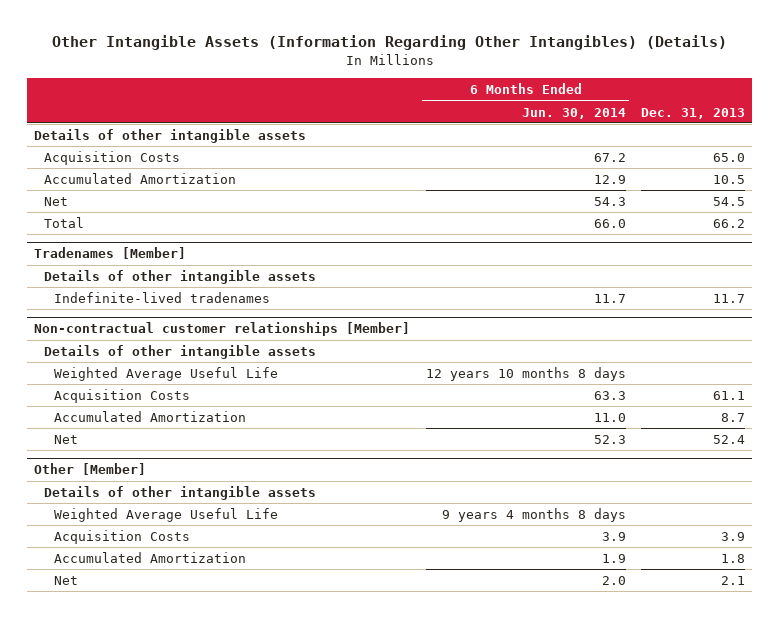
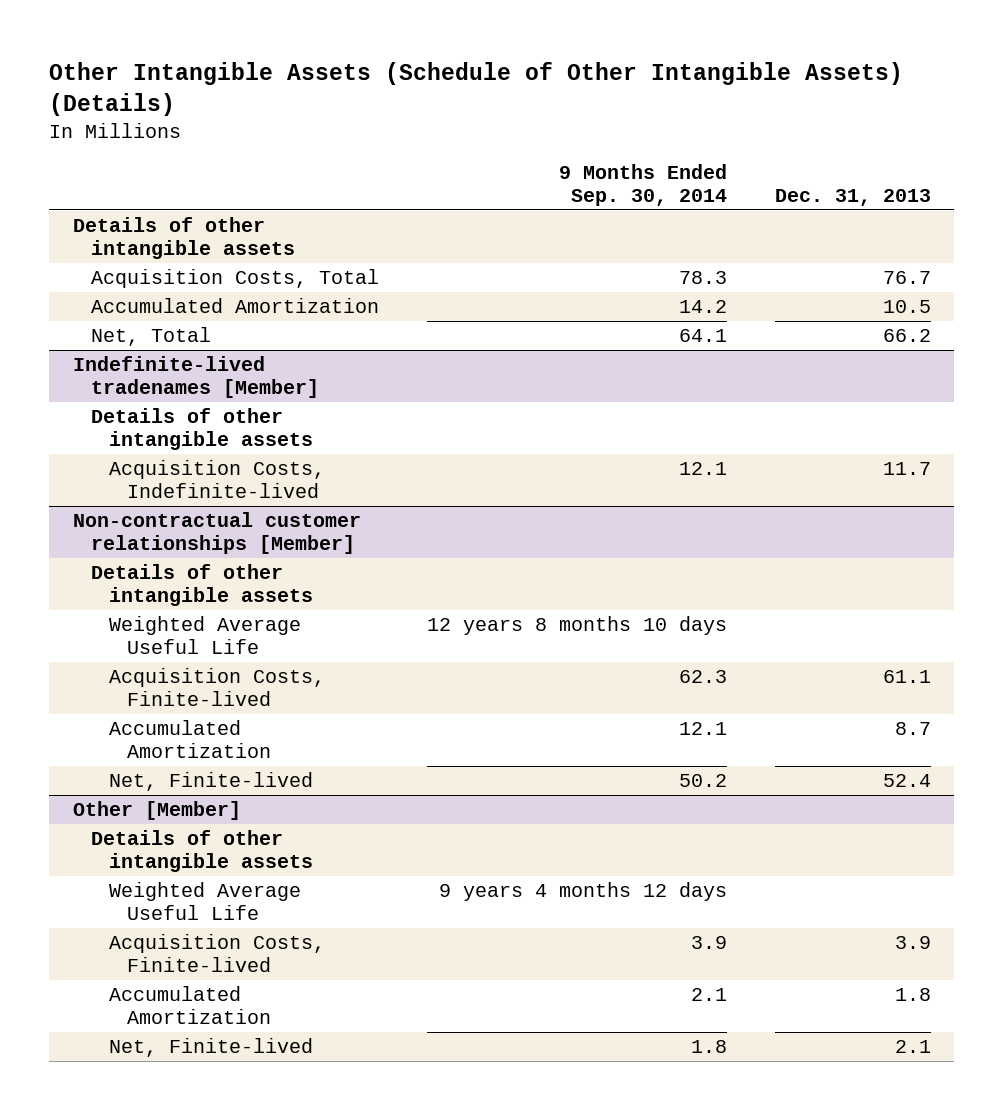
- Other Intangible Assets (Information Regarding Other Intangibles) (Details)
+ Other Intangible Assets (Schedule of Other Intangible Assets) (Details)
- | 6 Months Ended Jun. 30, 2014 | Dec. 31, 2013
+ | 9 Months Ended Sep. 30, 2014 | Dec. 31, 2013
- Acquisition Costs | 67.2 | 65.0
+ Acquisition Costs, Total | 78.3 | 76.7
- Net | 54.3 | 54.5
- Total | 66.0 | 66.2
- Tradenames [Member]
+ Net, Total | 64.1 | 66.2
+ Indefinite-lived tradenames [Member]
- Indefinite-lived tradenames | 11.7 | 11.7
+ Acquisition Costs, Indefinite-lived | 12.1 | 11.7
@ Non-contractual customer relationships [Member]
- Acquisition Costs | 63.3 | 61.1
+ Acquisition Costs, Finite-lived | 62.3 | 61.1
- Net | 52.3 | 52.4
+ Net, Finite-lived | 50.2 | 52.4
@ Other [Member]
- Acquisition Costs | 3.9 | 3.9
+ Acquisition Costs, Finite-lived | 3.9 | 3.9
- Net | 2.0 | 2.1
+ Net, Finite-lived | 1.8 | 2.1

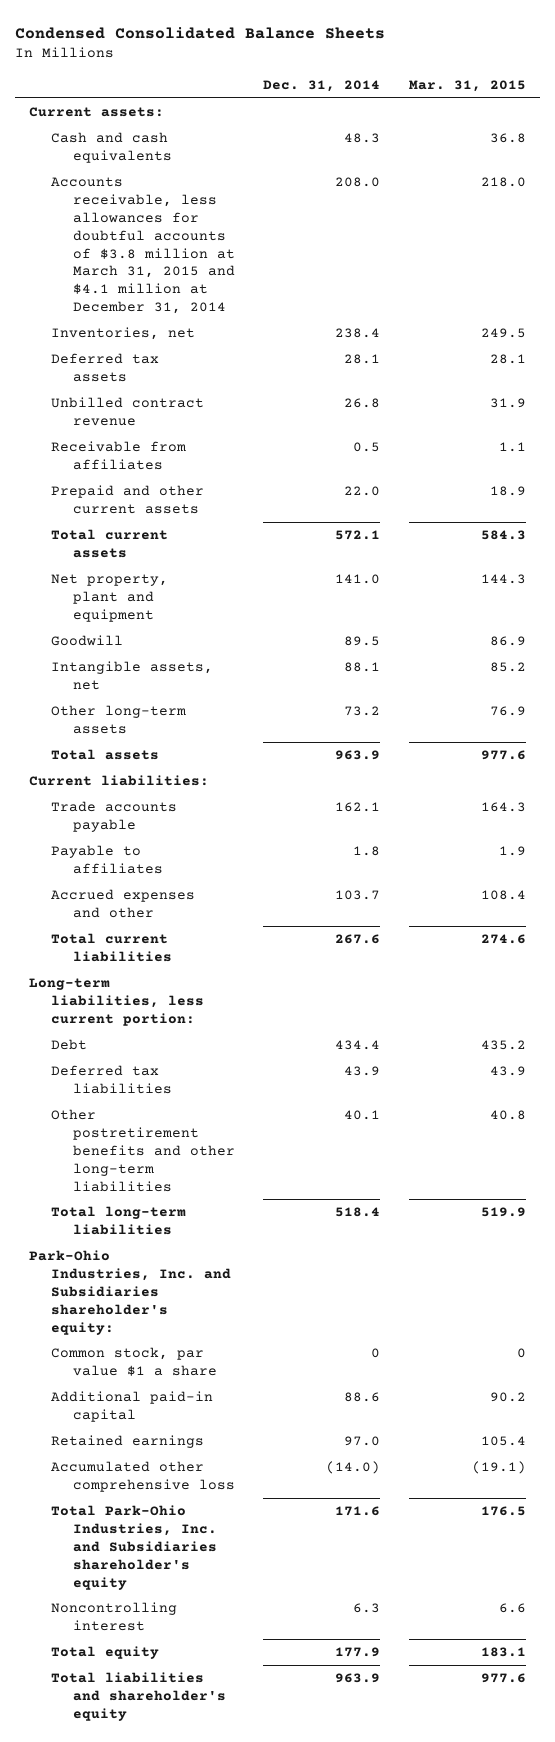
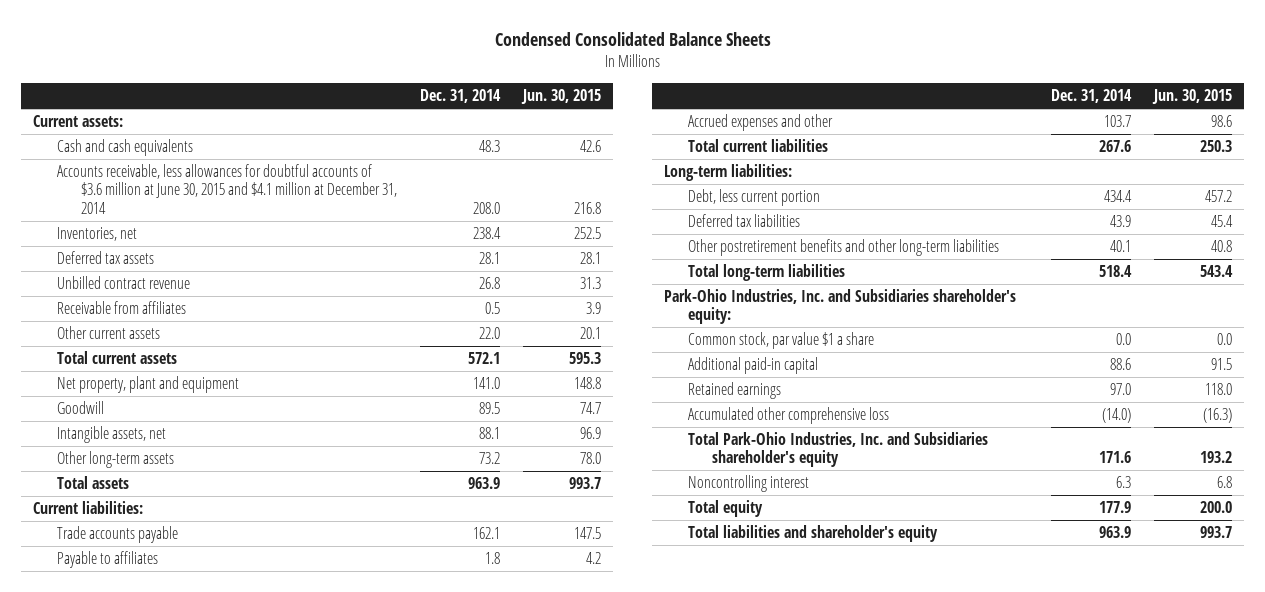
- | Dec. 31, 2014 | Mar. 31, 2015
+ | Dec. 31, 2014 | Jun. 30, 2015
- Accounts receivable, less allowances for doubtful accounts of $3.8 million at March 31, 2015 and $4.1 million at December 31, 2014 | 208.0 | 218.0
+ Accounts receivable, less allowances for doubtful accounts of $3.6 million at June 30, 2015 and $4.1 million at December 31, 2014 | 208.0 | 216.8
- Prepaid and other current assets | 22.0 | 18.9
+ Other current assets | 22.0 | 20.1
- Long-term liabilities, less current portion:
- Debt | 434.4 | 435.2
+ Long-term liabilities:
+ Debt, less current portion | 434.4 | 457.2
- Common stock, par value $1 a share | 0 | 0
+ Common stock, par value $1 a share | 0.0 | 0.0

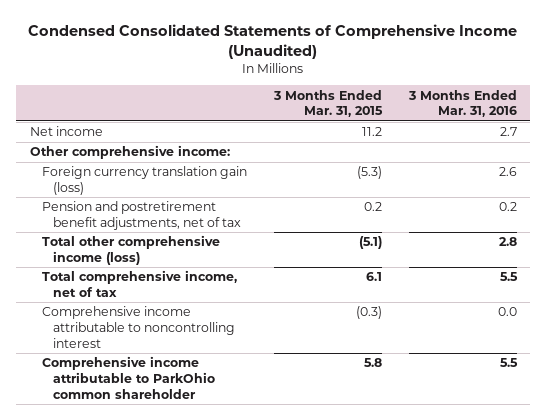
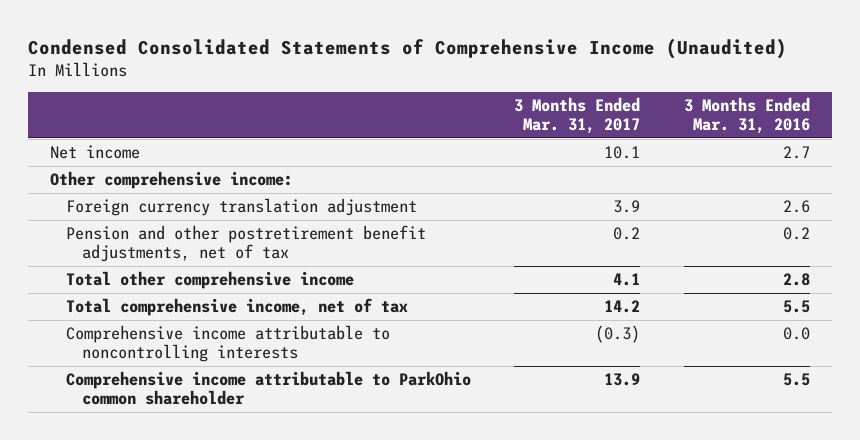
- | 3 Months Ended Mar. 31, 2015 | 3 Months Ended Mar. 31, 2016
+ | 3 Months Ended Mar. 31, 2017 | 3 Months Ended Mar. 31, 2016
- Foreign currency translation gain (loss) | (5.3) | 2.6
- Pension and postretirement benefit adjustments, net of tax | 0.2 | 0.2
- Total other comprehensive income (loss) | (5.1) | 2.8
+ Foreign currency translation adjustment | 3.9 | 2.6
+ Pension and other postretirement benefit adjustments, net of tax | 0.2 | 0.2
+ Total other comprehensive income | 4.1 | 2.8
- Comprehensive income attributable to noncontrolling interest | (0.3) | 0.0
+ Comprehensive income attributable to noncontrolling interests | (0.3) | 0.0

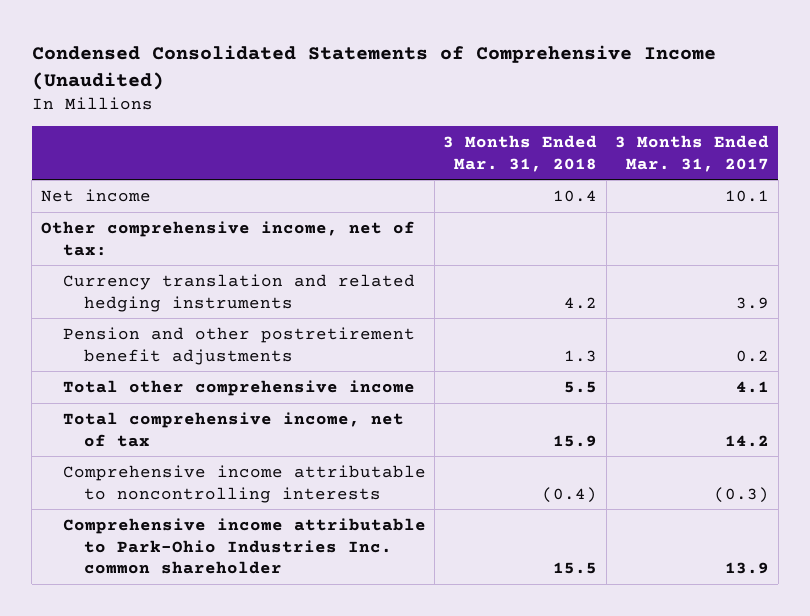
- | 3 Months Ended Mar. 31, 2017 | 3 Months Ended Mar. 31, 2016
+ | 3 Months Ended Mar. 31, 2018 | 3 Months Ended Mar. 31, 2017
- Other comprehensive income:
- Foreign currency translation adjustment | 3.9 | 2.6
- Pension and other postretirement benefit adjustments, net of tax | 0.2 | 0.2
+ Other comprehensive income, net of tax:
+ Currency translation and related hedging instruments | 4.2 | 3.9
+ Pension and other postretirement benefit adjustments | 1.3 | 0.2
- Comprehensive income attributable to ParkOhio common shareholder | 13.9 | 5.5
+ Comprehensive income attributable to Park-Ohio Industries Inc. common shareholder | 15.5 | 13.9

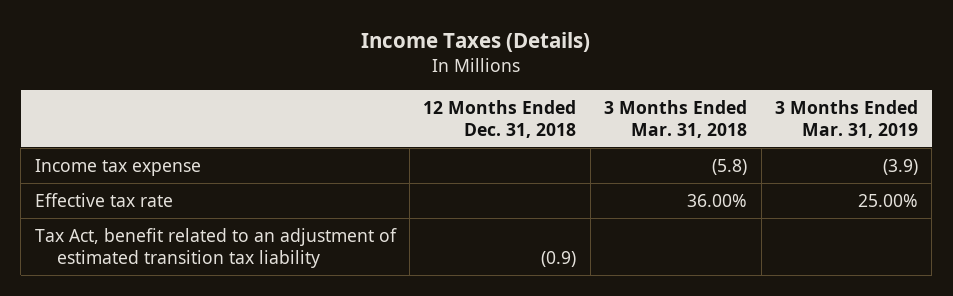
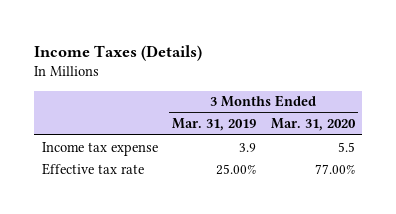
- | 12 Months Ended Dec. 31, 2018 | 3 Months Ended Mar. 31, 2018 | 3 Months Ended Mar. 31, 2019
+ | 3 Months Ended Mar. 31, 2019 | 3 Months Ended Mar. 31, 2020
- Income tax expense | | (5.8) | (3.9)
+ Income tax expense | 3.9 | 5.5
- Tax Act, benefit related to an adjustment of estimated transition tax liability | (0.9) | |

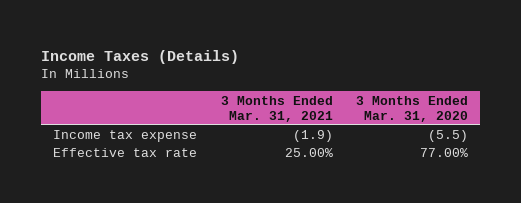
- | 3 Months Ended Mar. 31, 2019 | 3 Months Ended Mar. 31, 2020
+ | 3 Months Ended Mar. 31, 2021 | 3 Months Ended Mar. 31, 2020
- Income tax expense | 3.9 | 5.5
+ Income tax expense | (1.9) | (5.5)

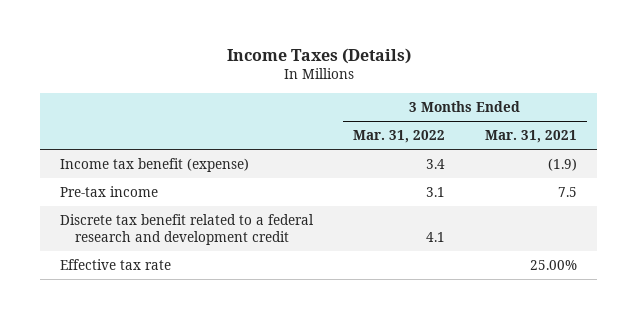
- | 3 Months Ended Mar. 31, 2021 | 3 Months Ended Mar. 31, 2020
+ | 3 Months Ended Mar. 31, 2022 | 3 Months Ended Mar. 31, 2021
- Income tax expense | (1.9) | (5.5)
+ Income tax benefit (expense) | 3.4 | (1.9)
+ Pre-tax income | 3.1 | 7.5
+ Discrete tax benefit related to a federal research and development credit | 4.1 |

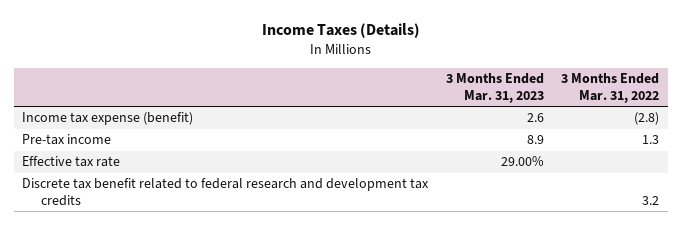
- | 3 Months Ended Mar. 31, 2022 | 3 Months Ended Mar. 31, 2021
+ | 3 Months Ended Mar. 31, 2023 | 3 Months Ended Mar. 31, 2022
- Income tax benefit (expense) | 3.4 | (1.9)
- Pre-tax income | 3.1 | 7.5
- Discrete tax benefit related to a federal research and development credit | 4.1 |
+ Income tax expense (benefit) | 2.6 | (2.8)
+ Pre-tax income | 8.9 | 1.3
+ Discrete tax benefit related to federal research and development tax credits | | 3.2

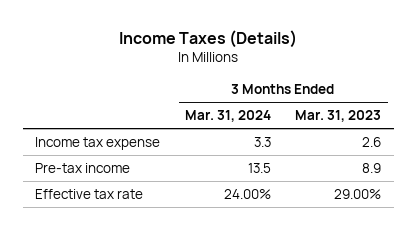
- | 3 Months Ended Mar. 31, 2023 | 3 Months Ended Mar. 31, 2022
+ | 3 Months Ended Mar. 31, 2024 | 3 Months Ended Mar. 31, 2023
- Income tax expense (benefit) | 2.6 | (2.8)
+ Income tax expense | 3.3 | 2.6
- Discrete tax benefit related to federal research and development tax credits | | 3.2

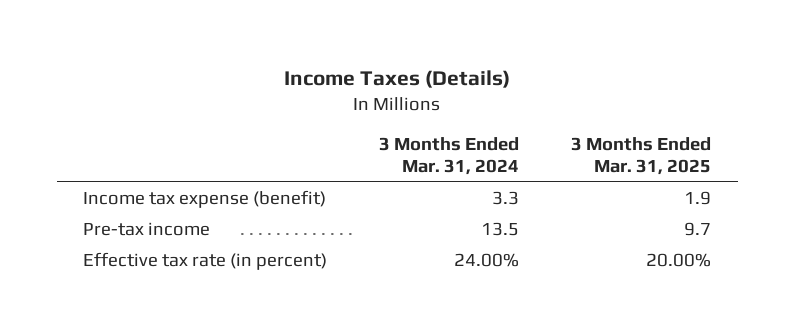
- | 3 Months Ended Mar. 31, 2024 | 3 Months Ended Mar. 31, 2023
+ | 3 Months Ended Mar. 31, 2024 | 3 Months Ended Mar. 31, 2025
- Income tax expense | 3.3 | 2.6
+ Income tax expense (benefit) | 3.3 | 1.9
- Effective tax rate | 24.00% | 29.00%
+ Effective tax rate (in percent) | 24.00% | 20.00%

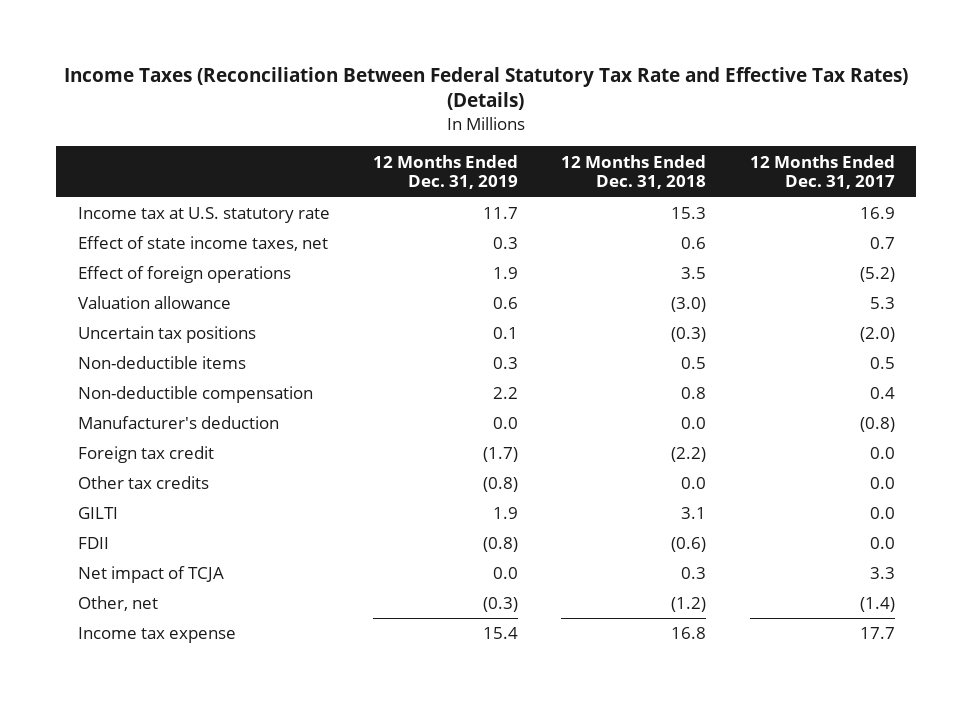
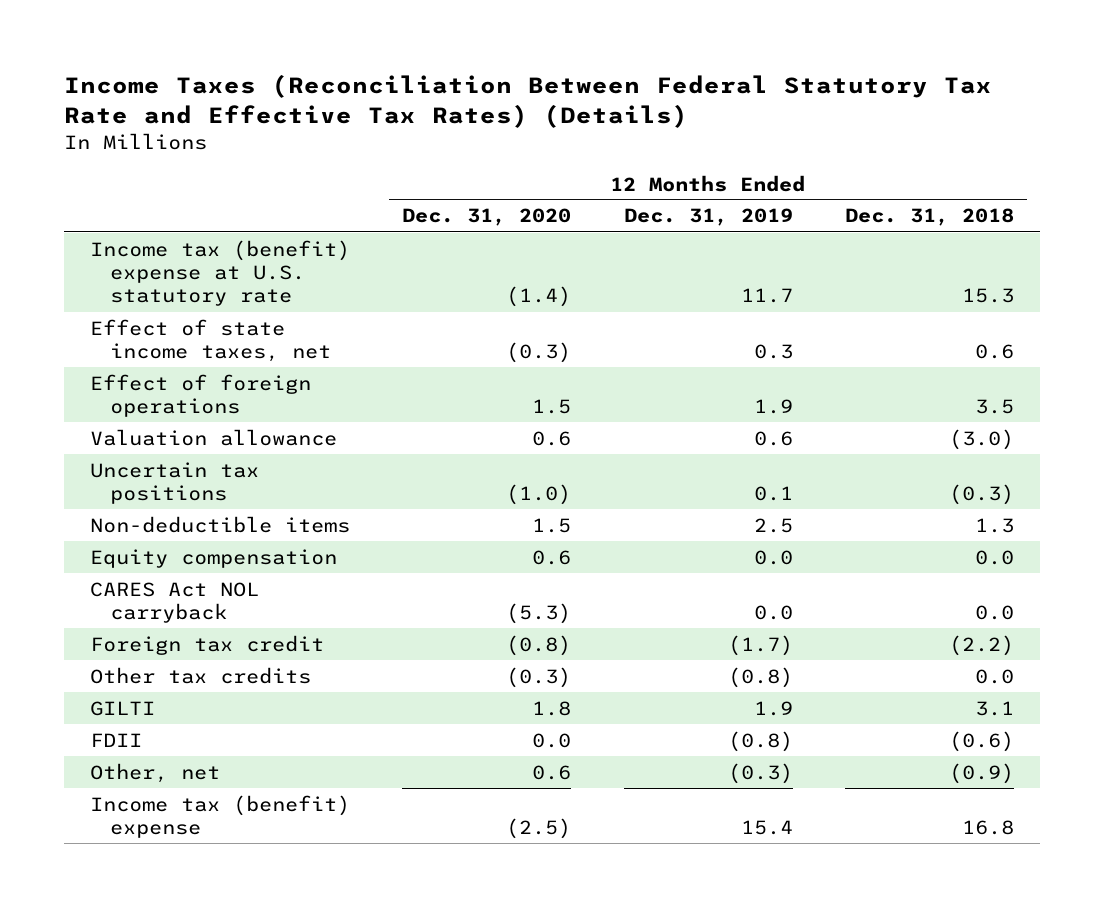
- | 12 Months Ended Dec. 31, 2019 | 12 Months Ended Dec. 31, 2018 | 12 Months Ended Dec. 31, 2017
+ | 12 Months Ended Dec. 31, 2020 | 12 Months Ended Dec. 31, 2019 | 12 Months Ended Dec. 31, 2018
- Income tax at U.S. statutory rate | 11.7 | 15.3 | 16.9
+ Income tax (benefit) expense at U.S. statutory rate | (1.4) | 11.7 | 15.3
- Non-deductible items | 0.3 | 0.5 | 0.5
- Non-deductible compensation | 2.2 | 0.8 | 0.4
- Manufacturer's deduction | 0.0 | 0.0 | (0.8)
+ Non-deductible items | 1.5 | 2.5 | 1.3
+ Equity compensation | 0.6 | 0.0 | 0.0
+ CARES Act NOL carryback | (5.3) | 0.0 | 0.0
- Net impact of TCJA | 0.0 | 0.3 | 3.3
- Other, net | (0.3) | (1.2) | (1.4)
- Income tax expense | 15.4 | 16.8 | 17.7
+ Other, net | 0.6 | (0.3) | (0.9)
+ Income tax (benefit) expense | (2.5) | 15.4 | 16.8

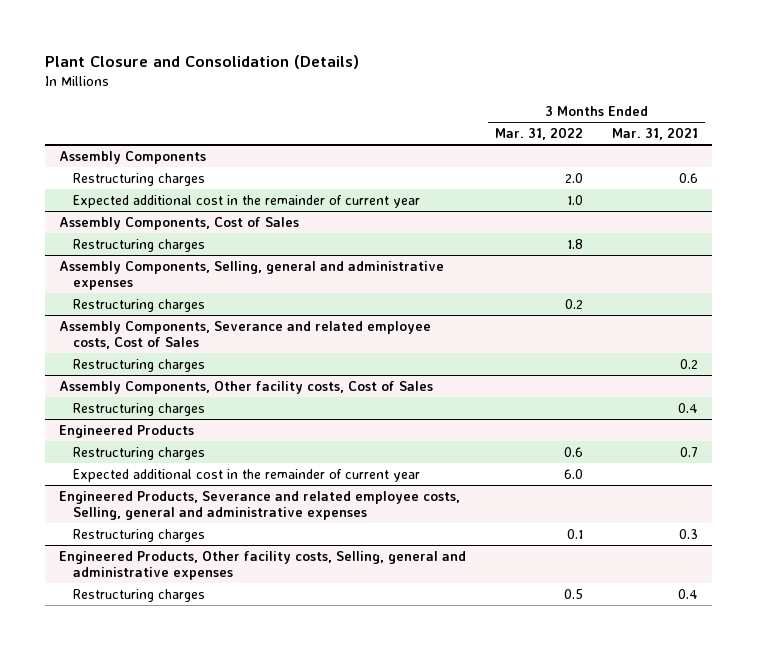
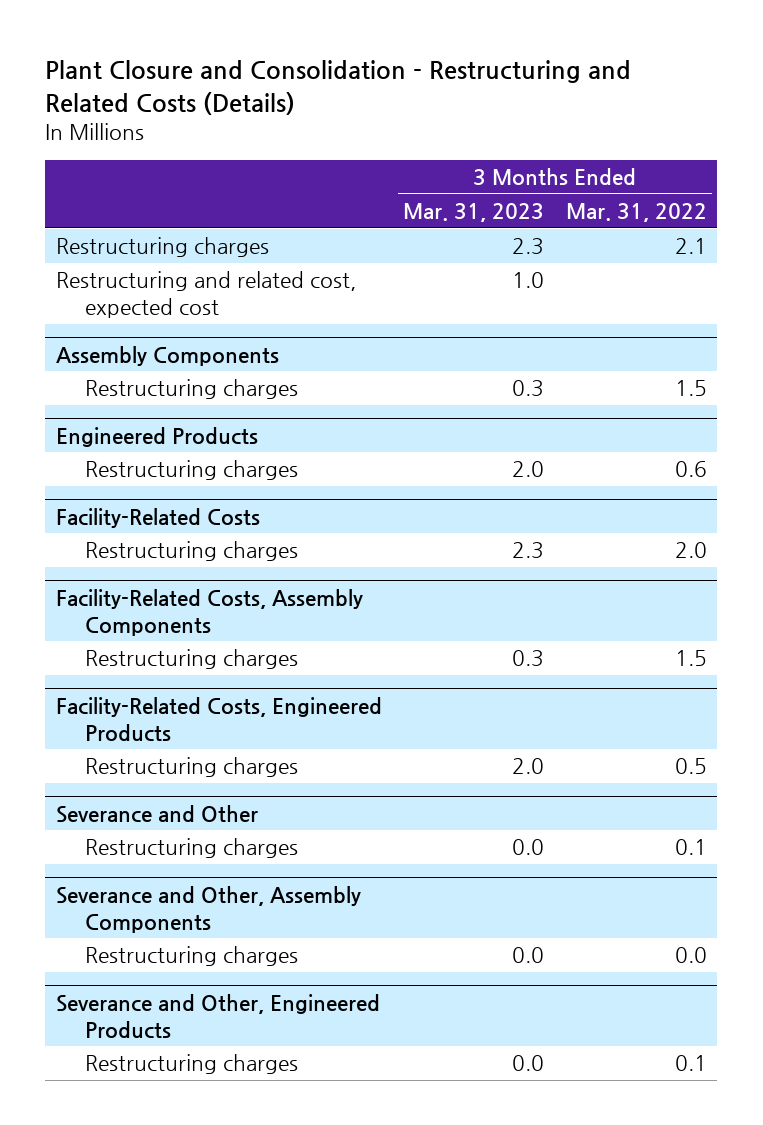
- Plant Closure and Consolidation (Details)
+ Plant Closure and Consolidation - Restructuring and Related Costs (Details)
- | 3 Months Ended Mar. 31, 2022 | 3 Months Ended Mar. 31, 2021
+ | 3 Months Ended Mar. 31, 2023 | 3 Months Ended Mar. 31, 2022
+ Restructuring charges | 2.3 | 2.1
+ Restructuring and related cost, expected cost | 1.0 |
@ Assembly Components
- Restructuring charges | 2.0 | 0.6
- Expected additional cost in the remainder of current year | 1.0 |
- Assembly Components, Cost of Sales
- Restructuring charges | 1.8 |
- Assembly Components, Selling, general and administrative expenses
- Restructuring charges | 0.2 |
- Assembly Components, Severance and related employee costs, Cost of Sales
- Restructuring charges | | 0.2
- Assembly Components, Other facility costs, Cost of Sales
- Restructuring charges | | 0.4
@ Assembly Components
+ Restructuring charges | 0.3 | 1.5
@ Engineered Products
- Expected additional cost in the remainder of current year | 6.0 |
- Engineered Products, Severance and related employee costs, Selling, general and administrative expenses
- Restructuring charges | 0.1 | 0.3
- Engineered Products, Other facility costs, Selling, general and administrative expenses
+ Facility-Related Costs
+ Restructuring charges | 2.3 | 2.0
+ Facility-Related Costs, Assembly Components
+ Restructuring charges | 0.3 | 1.5
+ Facility-Related Costs, Engineered Products
+ Severance and Other
+ Restructuring charges | 0.0 | 0.1
+ Severance and Other, Assembly Components
+ Restructuring charges | 0.0 | 0.0
+ Severance and Other, Engineered Products
+ Restructuring charges | 0.0 | 0.1

